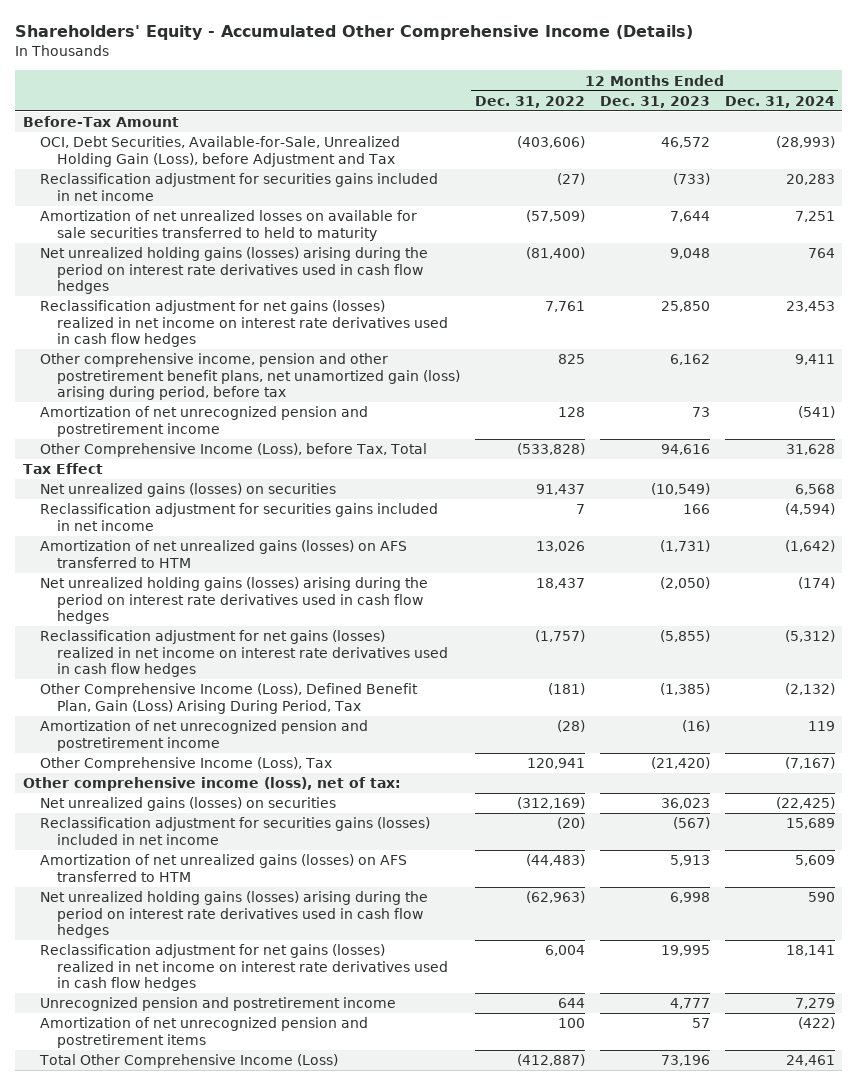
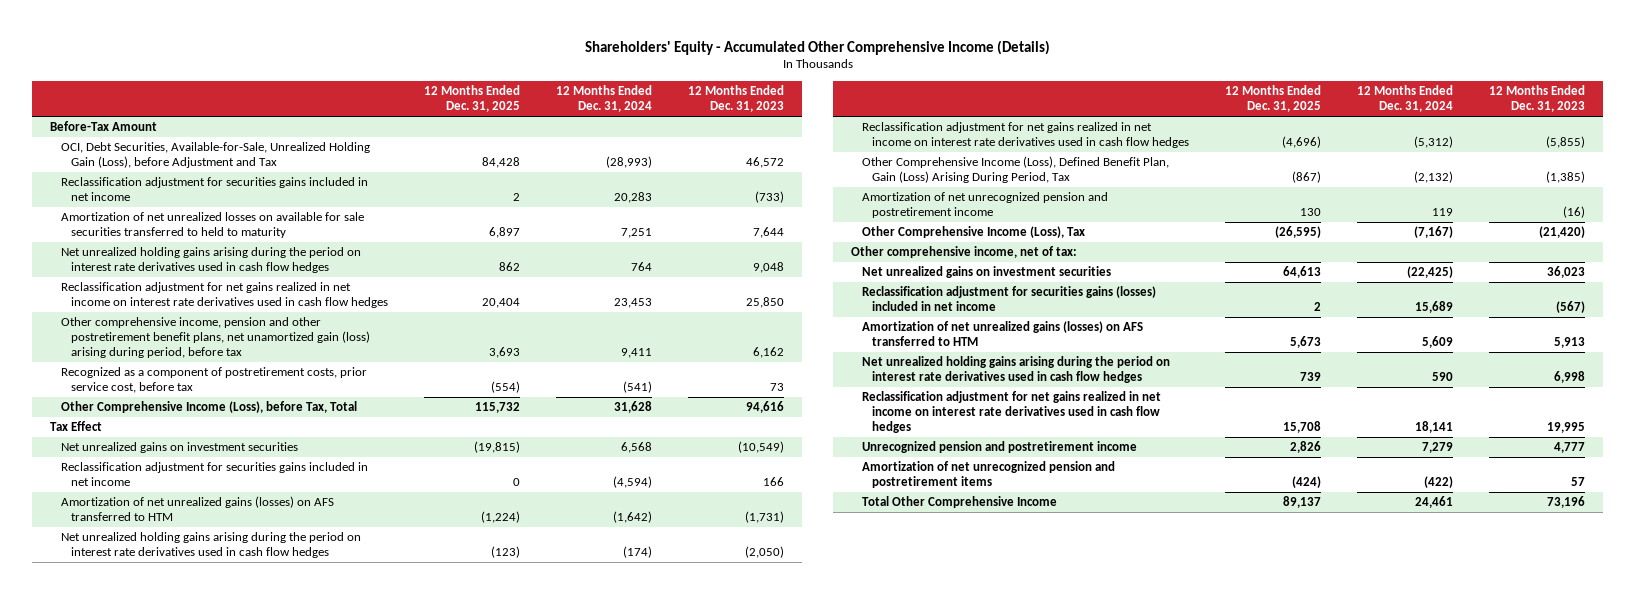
- | 12 Months Ended Dec. 31, 2022 | 12 Months Ended Dec. 31, 2023 | 12 Months Ended Dec. 31, 2024
+ | 12 Months Ended Dec. 31, 2025 | 12 Months Ended Dec. 31, 2024 | 12 Months Ended Dec. 31, 2023
- Net unrealized holding gains (losses) arising during the period on interest rate derivatives used in cash flow hedges | (81,400) | 9,048 | 764
- Reclassification adjustment for net gains (losses) realized in net income on interest rate derivatives used in cash flow hedges | 7,761 | 25,850 | 23,453
+ Net unrealized holding gains arising during the period on interest rate derivatives used in cash flow hedges | 862 | 764 | 9,048
+ Reclassification adjustment for net gains realized in net income on interest rate derivatives used in cash flow hedges | 20,404 | 23,453 | 25,850
- Amortization of net unrecognized pension and postretirement income | 128 | 73 | (541)
+ Recognized as a component of postretirement costs, prior service cost, before tax | (554) | (541) | 73
- Net unrealized gains (losses) on securities | 91,437 | (10,549) | 6,568
+ Net unrealized gains on investment securities | (19,815) | 6,568 | (10,549)
- Net unrealized holding gains (losses) arising during the period on interest rate derivatives used in cash flow hedges | 18,437 | (2,050) | (174)
- Reclassification adjustment for net gains (losses) realized in net income on interest rate derivatives used in cash flow hedges | (1,757) | (5,855) | (5,312)
+ Net unrealized holding gains arising during the period on interest rate derivatives used in cash flow hedges | (123) | (174) | (2,050)
+ Reclassification adjustment for net gains realized in net income on interest rate derivatives used in cash flow hedges | (4,696) | (5,312) | (5,855)
- Other comprehensive income (loss), net of tax:
- Net unrealized gains (losses) on securities | (312,169) | 36,023 | (22,425)
+ Other comprehensive income, net of tax:
+ Net unrealized gains on investment securities | 64,613 | (22,425) | 36,023
- Net unrealized holding gains (losses) arising during the period on interest rate derivatives used in cash flow hedges | (62,963) | 6,998 | 590
- Reclassification adjustment for net gains (losses) realized in net income on interest rate derivatives used in cash flow hedges | 6,004 | 19,995 | 18,141
+ Net unrealized holding gains arising during the period on interest rate derivatives used in cash flow hedges | 739 | 590 | 6,998
+ Reclassification adjustment for net gains realized in net income on interest rate derivatives used in cash flow hedges | 15,708 | 18,141 | 19,995
- Total Other Comprehensive Income (Loss) | (412,887) | 73,196 | 24,461
+ Total Other Comprehensive Income | 89,137 | 24,461 | 73,196

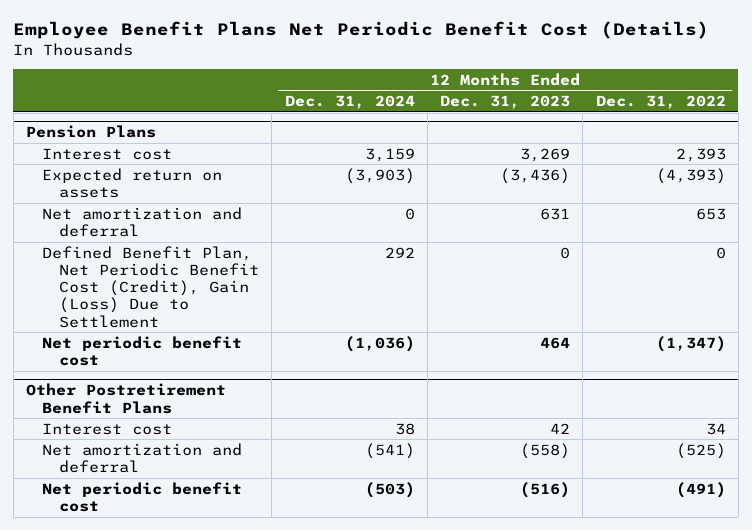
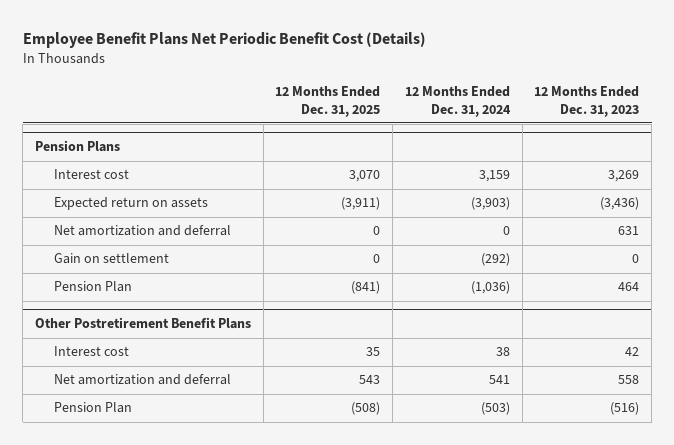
- | 12 Months Ended Dec. 31, 2024 | 12 Months Ended Dec. 31, 2023 | 12 Months Ended Dec. 31, 2022
+ | 12 Months Ended Dec. 31, 2025 | 12 Months Ended Dec. 31, 2024 | 12 Months Ended Dec. 31, 2023
@ Pension Plans
- Defined Benefit Plan, Net Periodic Benefit Cost (Credit), Gain (Loss) Due to Settlement | 292 | 0 | 0
- Net periodic benefit cost | (1,036) | 464 | (1,347)
+ Gain on settlement | 0 | (292) | 0
+ Pension Plan | (841) | (1,036) | 464
@ Other Postretirement Benefit Plans
- Net amortization and deferral | (541) | (558) | (525)
- Net periodic benefit cost | (503) | (516) | (491)
+ Net amortization and deferral | 543 | 541 | 558
+ Pension Plan | (508) | (503) | (516)

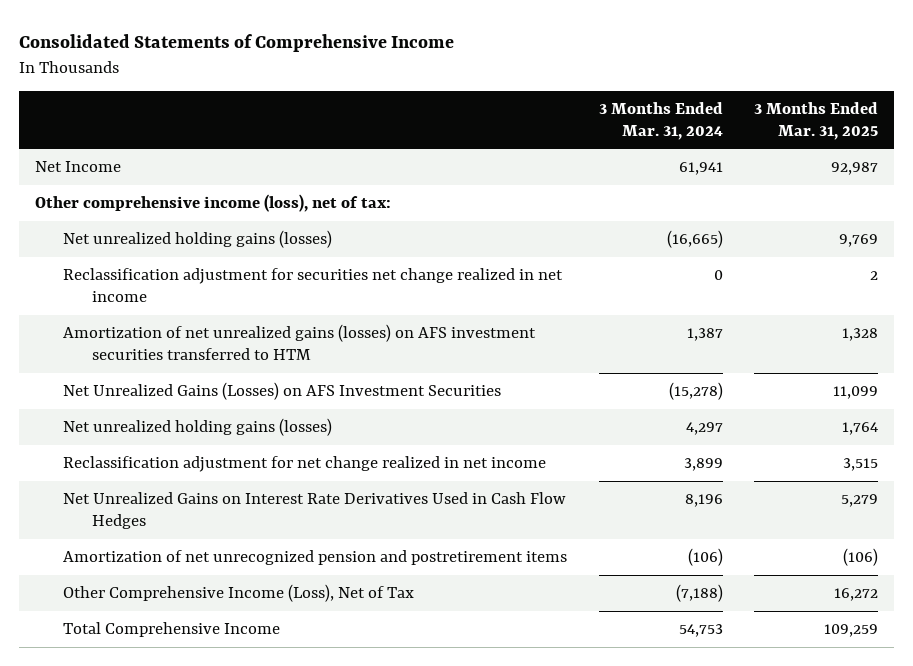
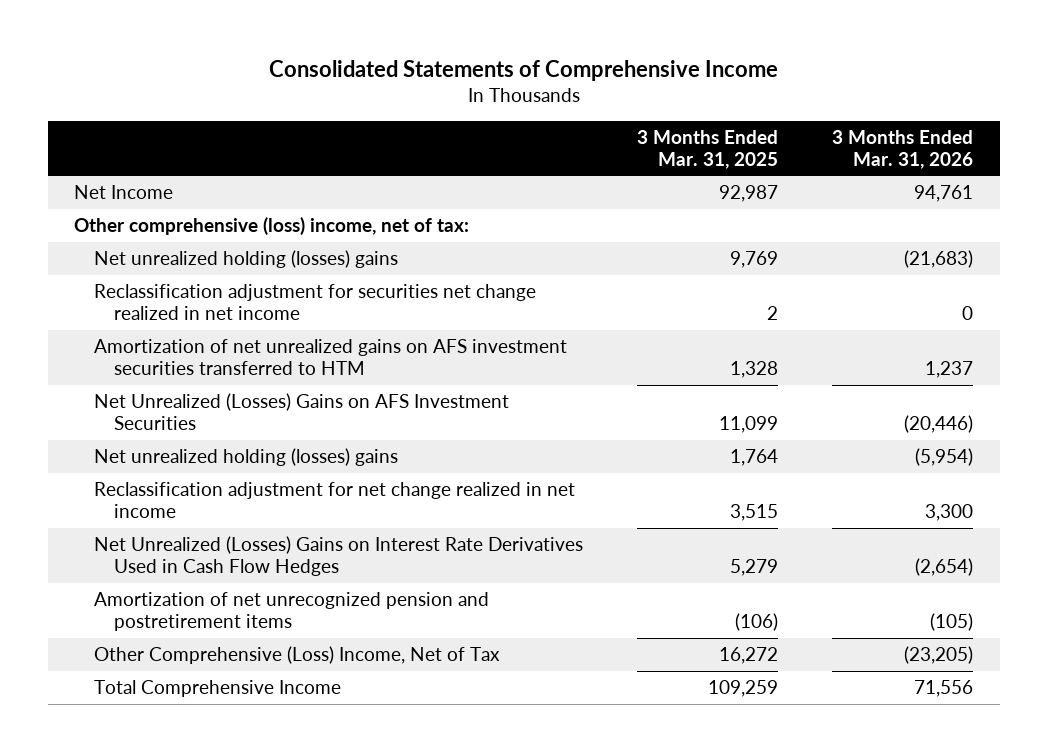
- | 3 Months Ended Mar. 31, 2024 | 3 Months Ended Mar. 31, 2025
+ | 3 Months Ended Mar. 31, 2025 | 3 Months Ended Mar. 31, 2026
- Other comprehensive income (loss), net of tax:
- Net unrealized holding gains (losses) | (16,665) | 9,769
+ Other comprehensive (loss) income, net of tax:
+ Net unrealized holding (losses) gains | 9,769 | (21,683)
- Amortization of net unrealized gains (losses) on AFS investment securities transferred to HTM | 1,387 | 1,328
- Net Unrealized Gains (Losses) on AFS Investment Securities | (15,278) | 11,099
- Net unrealized holding gains (losses) | 4,297 | 1,764
+ Amortization of net unrealized gains on AFS investment securities transferred to HTM | 1,328 | 1,237
+ Net Unrealized (Losses) Gains on AFS Investment Securities | 11,099 | (20,446)
+ Net unrealized holding (losses) gains | 1,764 | (5,954)
- Net Unrealized Gains on Interest Rate Derivatives Used in Cash Flow Hedges | 8,196 | 5,279
+ Net Unrealized (Losses) Gains on Interest Rate Derivatives Used in Cash Flow Hedges | 5,279 | (2,654)
- Other Comprehensive Income (Loss), Net of Tax | (7,188) | 16,272
+ Other Comprehensive (Loss) Income, Net of Tax | 16,272 | (23,205)

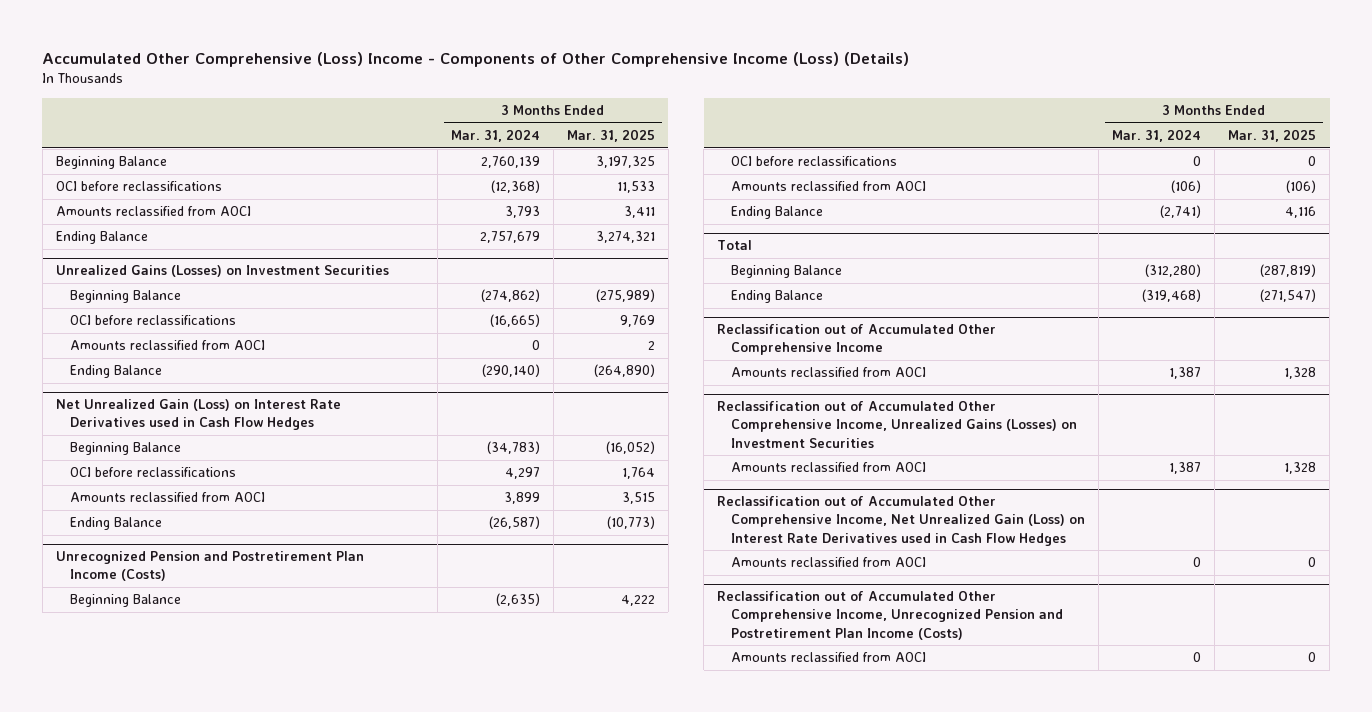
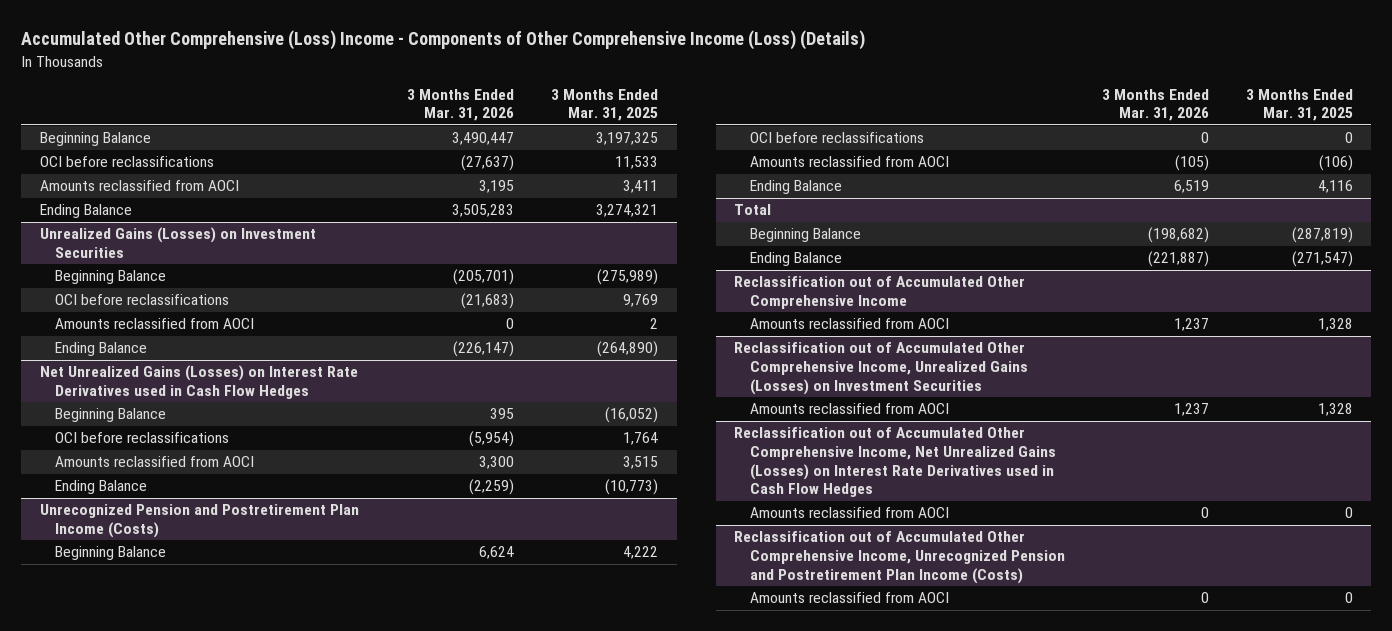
- | 3 Months Ended Mar. 31, 2024 | 3 Months Ended Mar. 31, 2025
+ | 3 Months Ended Mar. 31, 2026 | 3 Months Ended Mar. 31, 2025
- Net Unrealized Gain (Loss) on Interest Rate Derivatives used in Cash Flow Hedges
+ Net Unrealized Gains (Losses) on Interest Rate Derivatives used in Cash Flow Hedges
- Reclassification out of Accumulated Other Comprehensive Income, Net Unrealized Gain (Loss) on Interest Rate Derivatives used in Cash Flow Hedges
+ Reclassification out of Accumulated Other Comprehensive Income, Net Unrealized Gains (Losses) on Interest Rate Derivatives used in Cash Flow Hedges

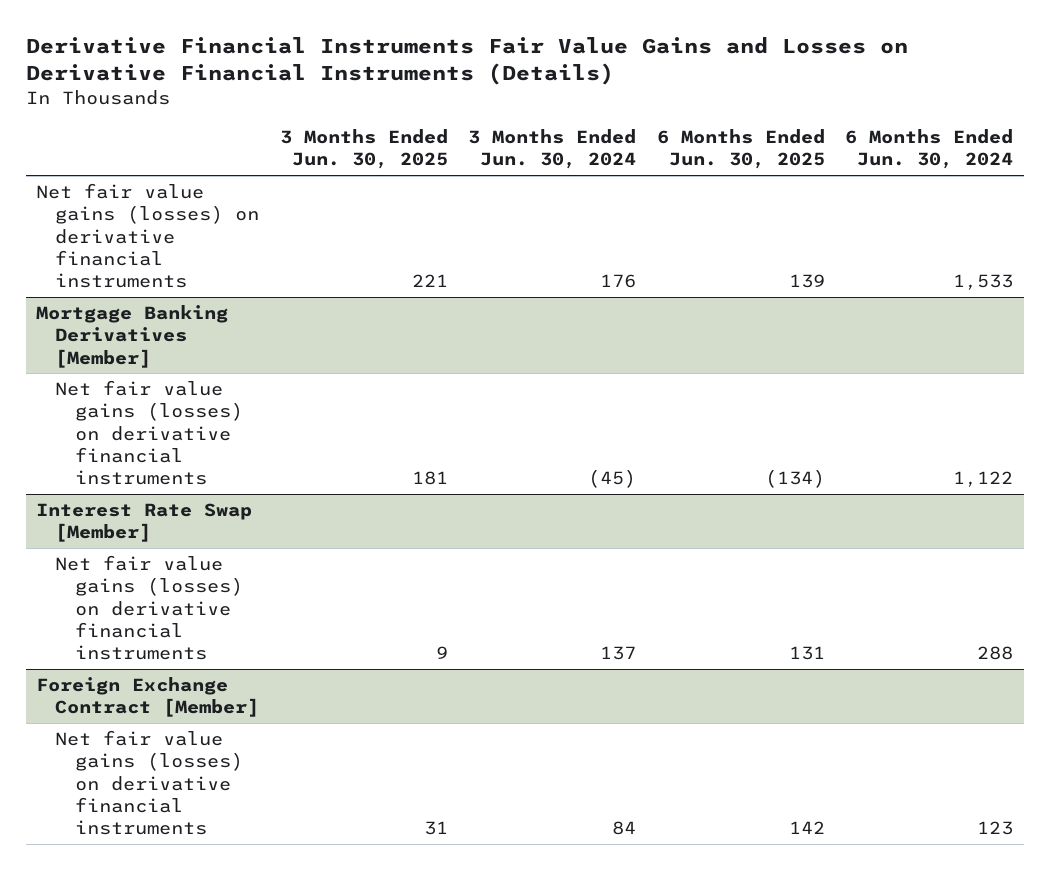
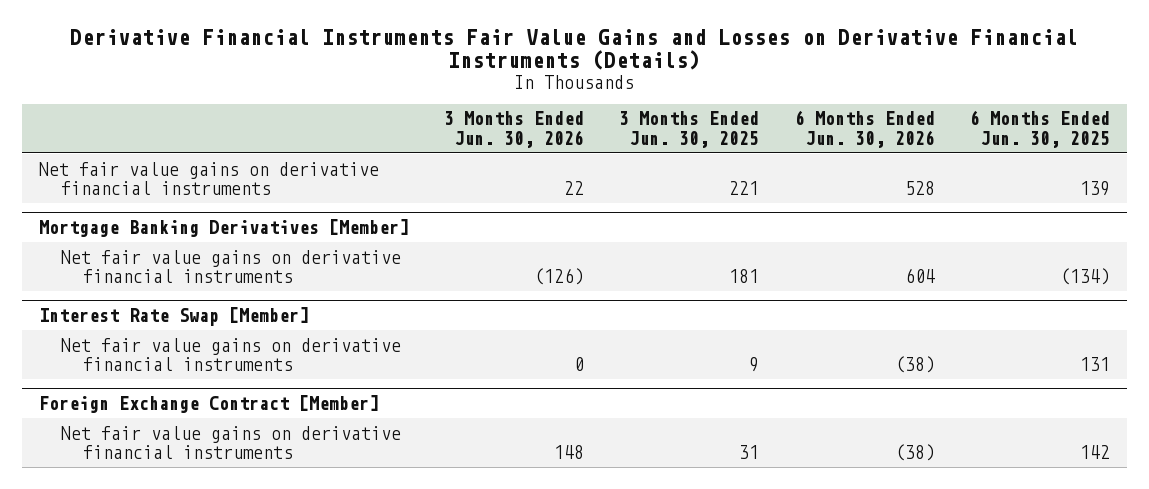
- | 3 Months Ended Jun. 30, 2025 | 3 Months Ended Jun. 30, 2024 | 6 Months Ended Jun. 30, 2025 | 6 Months Ended Jun. 30, 2024
+ | 3 Months Ended Jun. 30, 2026 | 3 Months Ended Jun. 30, 2025 | 6 Months Ended Jun. 30, 2026 | 6 Months Ended Jun. 30, 2025
- Net fair value gains (losses) on derivative financial instruments | 221 | 176 | 139 | 1,533
+ Net fair value gains on derivative financial instruments | 22 | 221 | 528 | 139
@ Mortgage Banking Derivatives [Member]
- Net fair value gains (losses) on derivative financial instruments | 181 | (45) | (134) | 1,122
+ Net fair value gains on derivative financial instruments | (126) | 181 | 604 | (134)
@ Interest Rate Swap [Member]
- Net fair value gains (losses) on derivative financial instruments | 9 | 137 | 131 | 288
+ Net fair value gains on derivative financial instruments | 0 | 9 | (38) | 131
@ Foreign Exchange Contract [Member]
- Net fair value gains (losses) on derivative financial instruments | 31 | 84 | 142 | 123
+ Net fair value gains on derivative financial instruments | 148 | 31 | (38) | 142

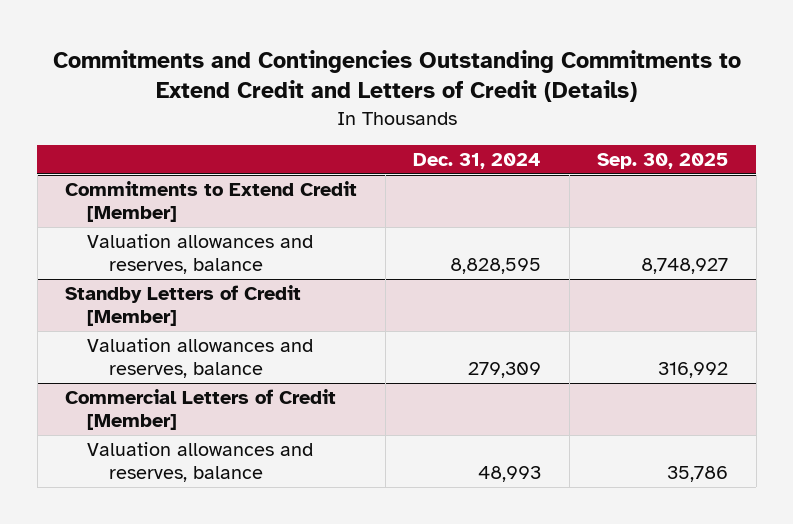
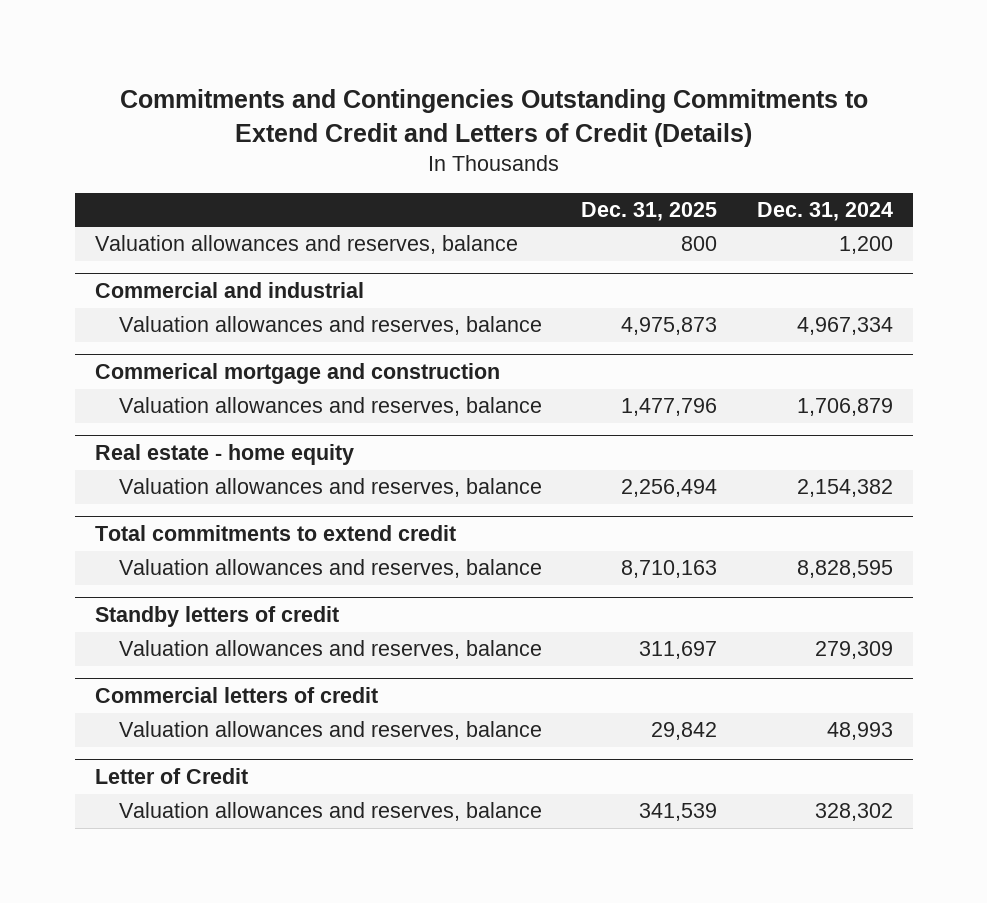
- | Dec. 31, 2024 | Sep. 30, 2025
+ | Dec. 31, 2025 | Dec. 31, 2024
- Commitments to Extend Credit [Member]
+ Valuation allowances and reserves, balance | 800 | 1,200
+ Commercial and industrial
+ Valuation allowances and reserves, balance | 4,975,873 | 4,967,334
+ Commerical mortgage and construction
+ Valuation allowances and reserves, balance | 1,477,796 | 1,706,879
+ Real estate - home equity
+ Valuation allowances and reserves, balance | 2,256,494 | 2,154,382
+ Total commitments to extend credit
- Standby Letters of Credit [Member]
+ Standby letters of credit
- Commercial Letters of Credit [Member]
+ Commercial letters of credit
+ Letter of Credit
+ Valuation allowances and reserves, balance | 341,539 | 328,302

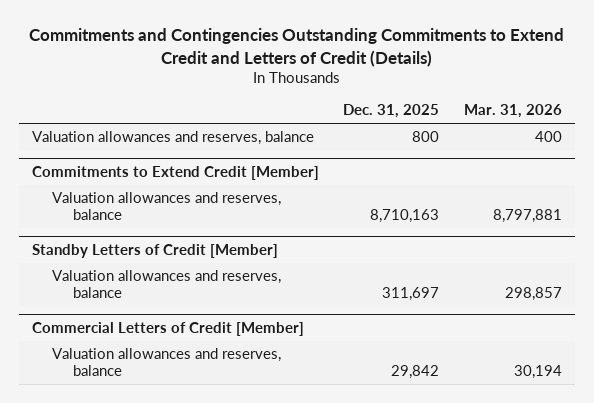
- | Dec. 31, 2025 | Dec. 31, 2024
+ | Dec. 31, 2025 | Mar. 31, 2026
- Commercial and industrial
- Valuation allowances and reserves, balance | 4,975,873 | 4,967,334
- Commerical mortgage and construction
- Valuation allowances and reserves, balance | 1,477,796 | 1,706,879
- Real estate - home equity
- Valuation allowances and reserves, balance | 2,256,494 | 2,154,382
- Total commitments to extend credit
+ Commitments to Extend Credit [Member]
- Standby letters of credit
+ Standby Letters of Credit [Member]
- Commercial letters of credit
+ Commercial Letters of Credit [Member]
- Letter of Credit
- Valuation allowances and reserves, balance | 341,539 | 328,302

